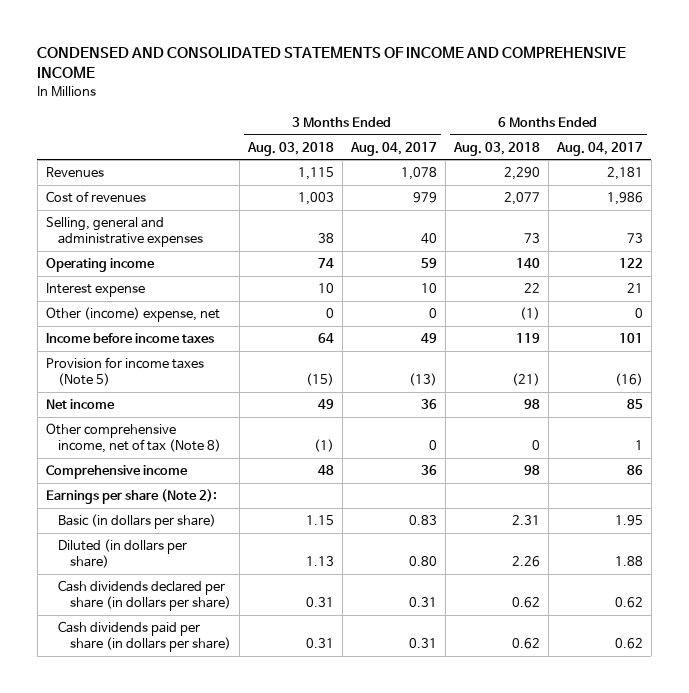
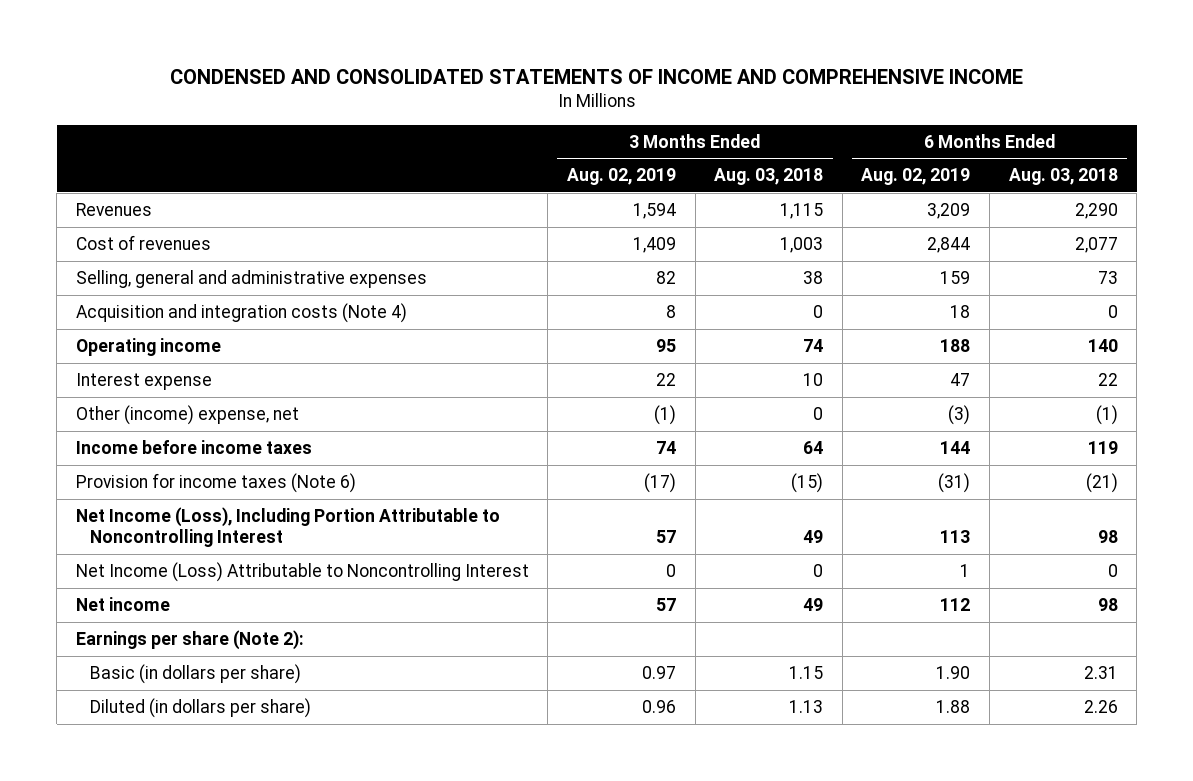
- | 3 Months Ended Aug. 03, 2018 | 3 Months Ended Aug. 04, 2017 | 6 Months Ended Aug. 03, 2018 | 6 Months Ended Aug. 04, 2017
+ | 3 Months Ended Aug. 02, 2019 | 3 Months Ended Aug. 03, 2018 | 6 Months Ended Aug. 02, 2019 | 6 Months Ended Aug. 03, 2018
+ Acquisition and integration costs (Note 4) | 8 | 0 | 18 | 0
- Provision for income taxes (Note 5) | (15) | (13) | (21) | (16)
+ Provision for income taxes (Note 6) | (17) | (15) | (31) | (21)
+ Net Income (Loss), Including Portion Attributable to Noncontrolling Interest | 57 | 49 | 113 | 98
+ Net Income (Loss) Attributable to Noncontrolling Interest | 0 | 0 | 1 | 0
- Other comprehensive income, net of tax (Note 8) | (1) | 0 | 0 | 1
- Comprehensive income | 48 | 36 | 98 | 86
- Cash dividends declared per share (in dollars per share) | 0.31 | 0.31 | 0.62 | 0.62
- Cash dividends paid per share (in dollars per share) | 0.31 | 0.31 | 0.62 | 0.62

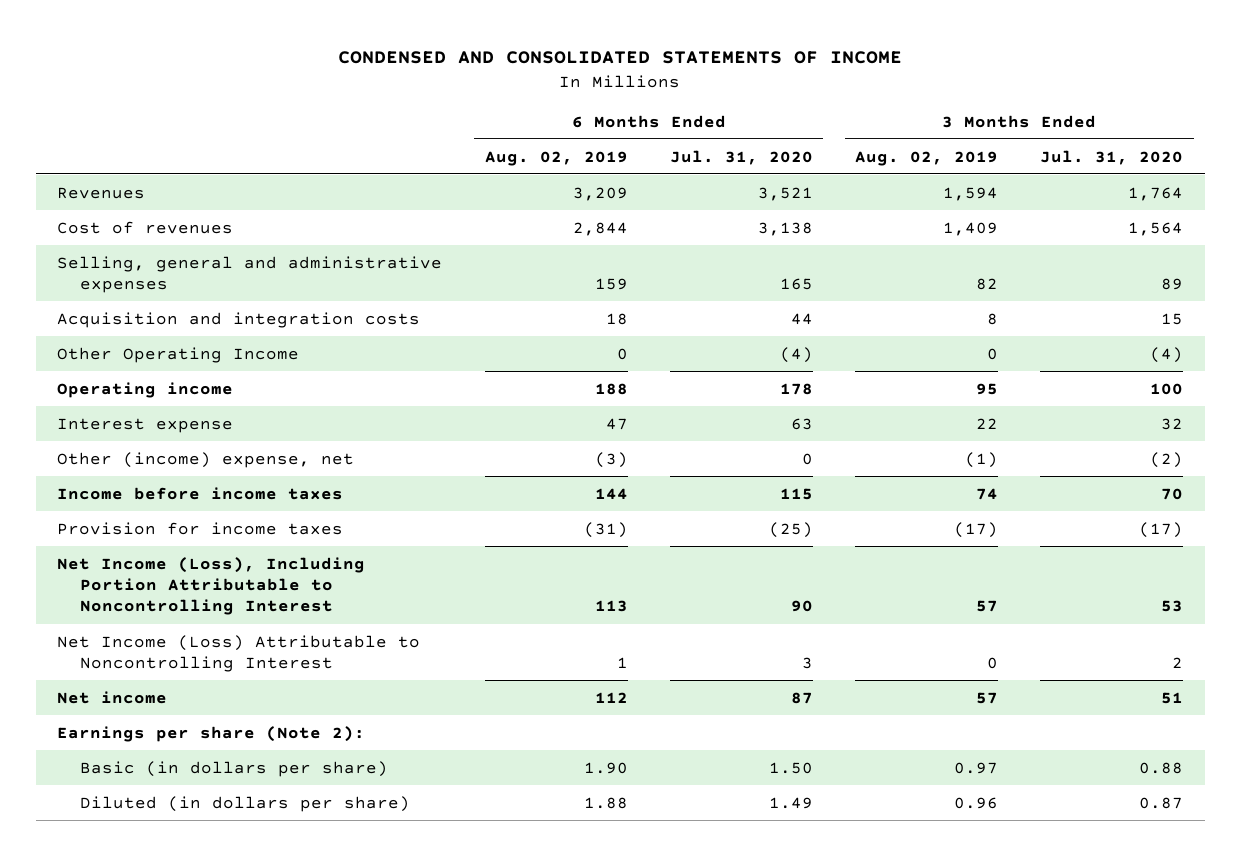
- CONDENSED AND CONSOLIDATED STATEMENTS OF INCOME AND COMPREHENSIVE INCOME
+ CONDENSED AND CONSOLIDATED STATEMENTS OF INCOME
- | 3 Months Ended Aug. 02, 2019 | 3 Months Ended Aug. 03, 2018 | 6 Months Ended Aug. 02, 2019 | 6 Months Ended Aug. 03, 2018
+ | 6 Months Ended Aug. 02, 2019 | 6 Months Ended Jul. 31, 2020 | 3 Months Ended Aug. 02, 2019 | 3 Months Ended Jul. 31, 2020
- Acquisition and integration costs (Note 4) | 8 | 0 | 18 | 0
+ Acquisition and integration costs | 18 | 44 | 8 | 15
+ Other Operating Income | 0 | (4) | 0 | (4)
- Provision for income taxes (Note 6) | (17) | (15) | (31) | (21)
+ Provision for income taxes | (31) | (25) | (17) | (17)

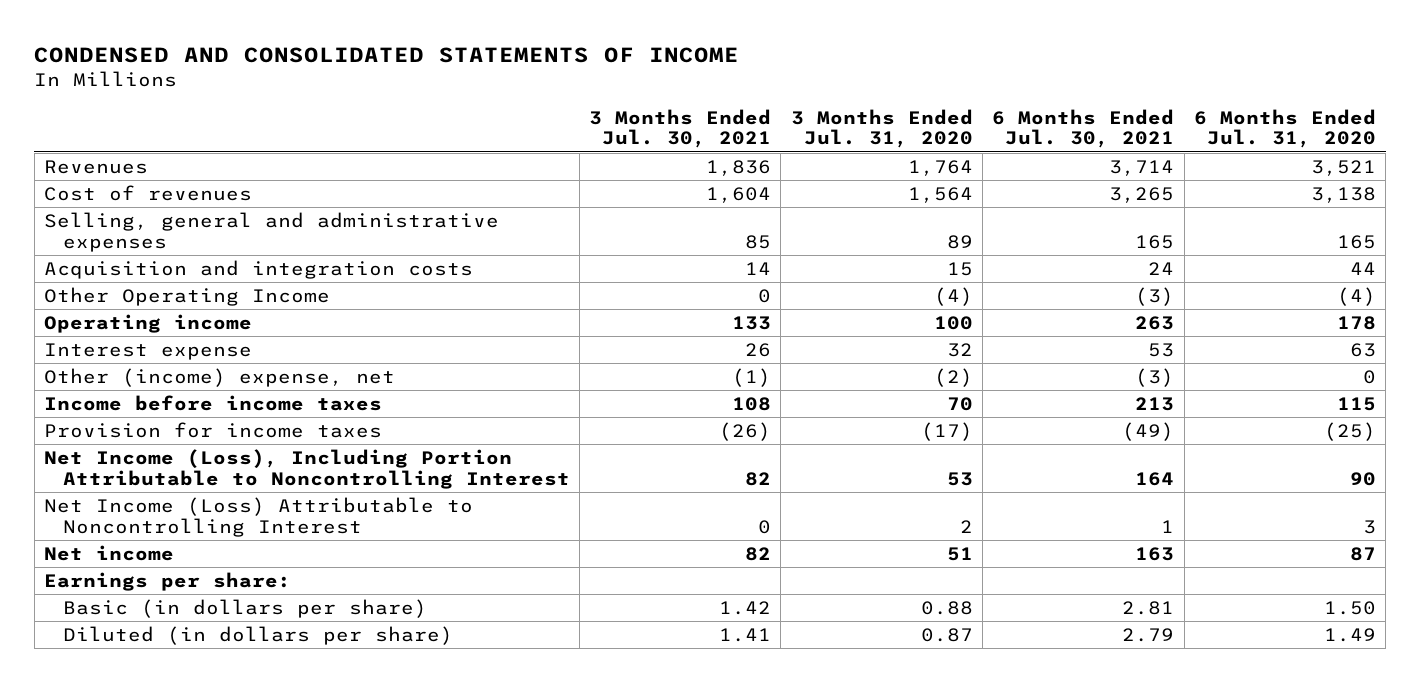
- | 6 Months Ended Aug. 02, 2019 | 6 Months Ended Jul. 31, 2020 | 3 Months Ended Aug. 02, 2019 | 3 Months Ended Jul. 31, 2020
+ | 3 Months Ended Jul. 30, 2021 | 3 Months Ended Jul. 31, 2020 | 6 Months Ended Jul. 30, 2021 | 6 Months Ended Jul. 31, 2020
- Earnings per share (Note 2):
+ Earnings per share:

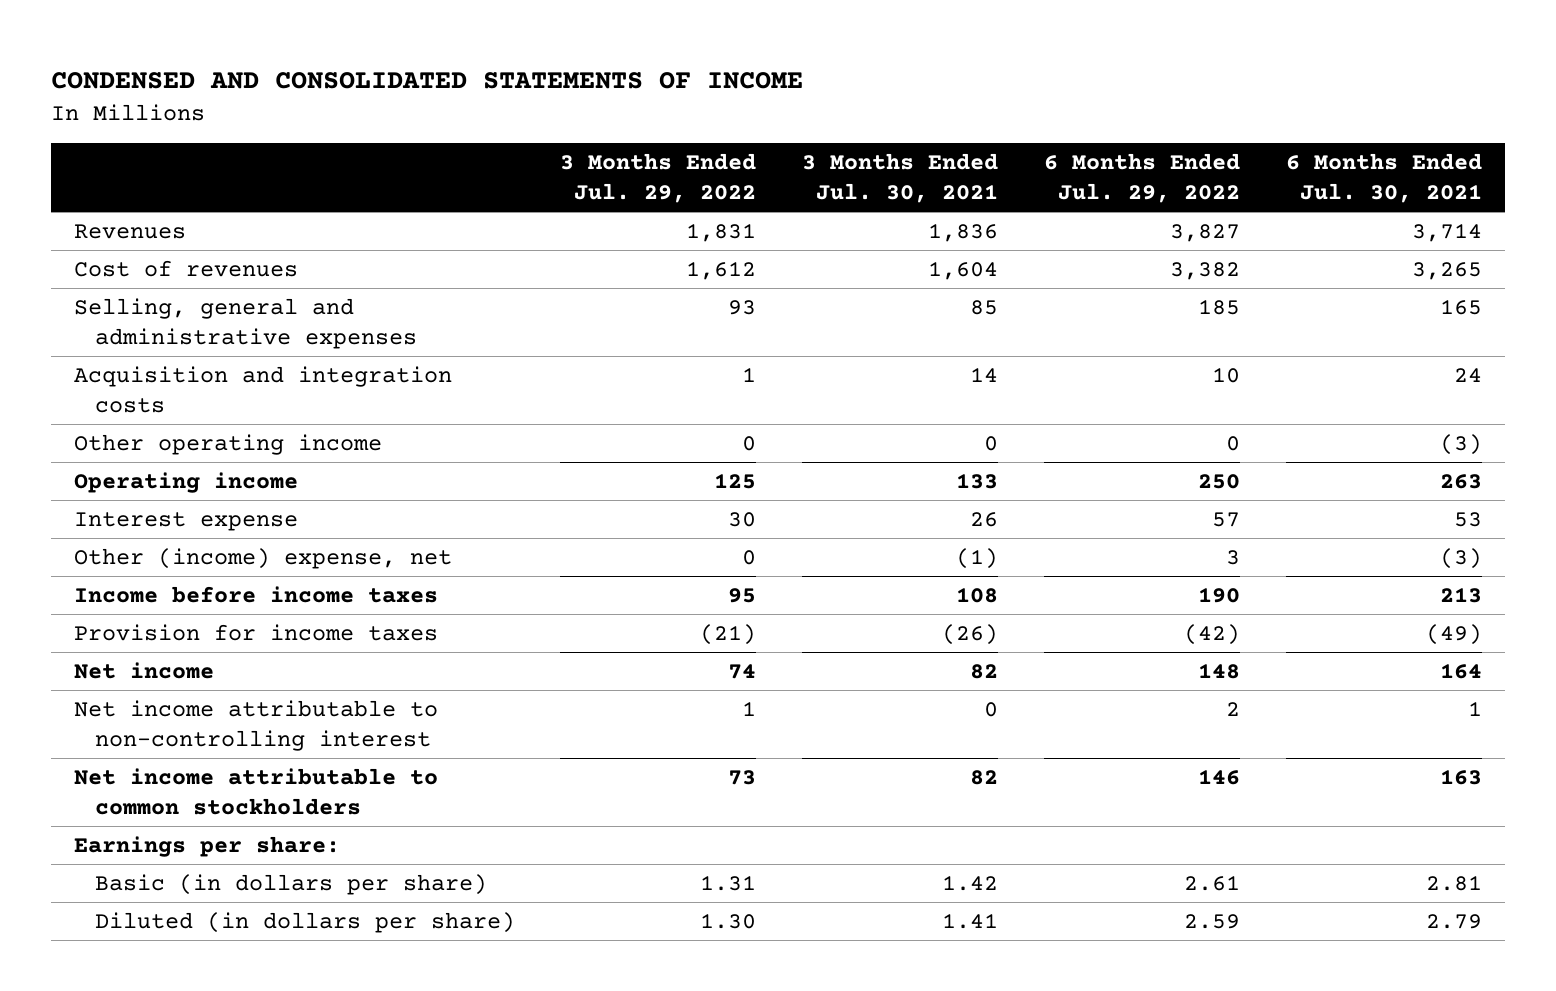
- | 3 Months Ended Jul. 30, 2021 | 3 Months Ended Jul. 31, 2020 | 6 Months Ended Jul. 30, 2021 | 6 Months Ended Jul. 31, 2020
+ | 3 Months Ended Jul. 29, 2022 | 3 Months Ended Jul. 30, 2021 | 6 Months Ended Jul. 29, 2022 | 6 Months Ended Jul. 30, 2021
- Other Operating Income | 0 | (4) | (3) | (4)
+ Other operating income | 0 | 0 | 0 | (3)
- Net Income (Loss), Including Portion Attributable to Noncontrolling Interest | 82 | 53 | 164 | 90
- Net Income (Loss) Attributable to Noncontrolling Interest | 0 | 2 | 1 | 3
- Net income | 82 | 51 | 163 | 87
+ Net income | 74 | 82 | 148 | 164
+ Net income attributable to non-controlling interest | 1 | 0 | 2 | 1
+ Net income attributable to common stockholders | 73 | 82 | 146 | 163

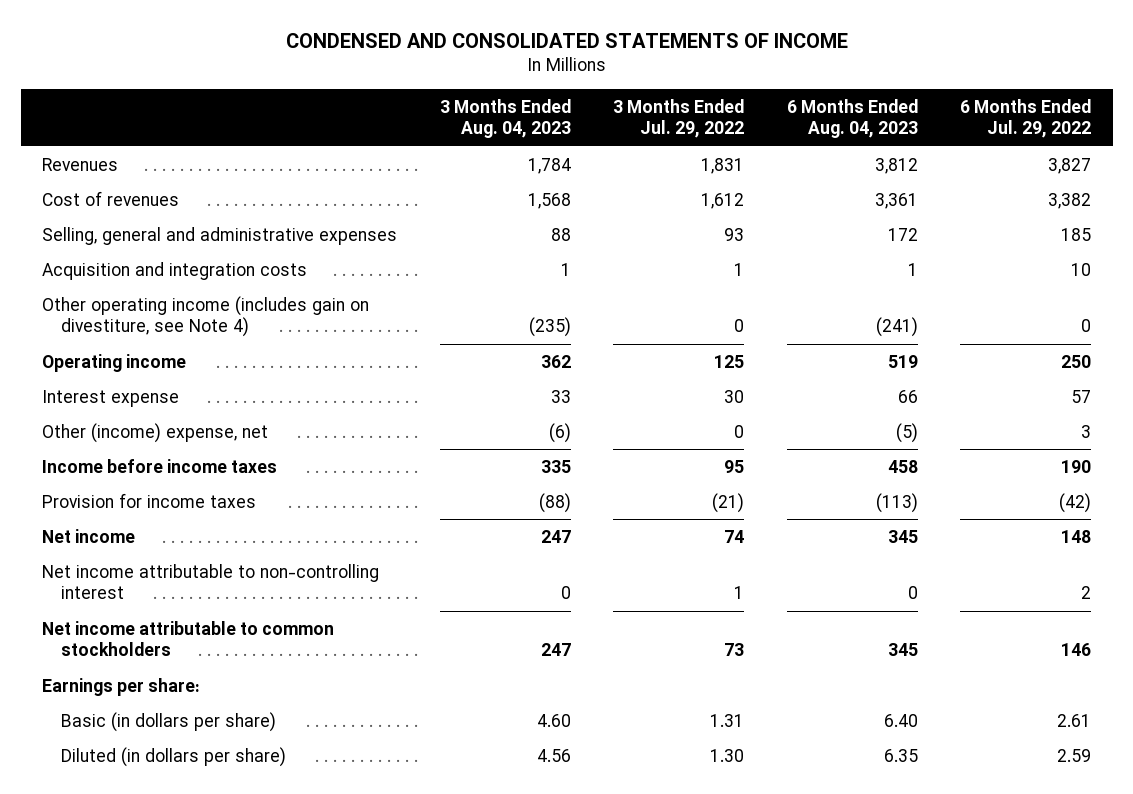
- | 3 Months Ended Jul. 29, 2022 | 3 Months Ended Jul. 30, 2021 | 6 Months Ended Jul. 29, 2022 | 6 Months Ended Jul. 30, 2021
+ | 3 Months Ended Aug. 04, 2023 | 3 Months Ended Jul. 29, 2022 | 6 Months Ended Aug. 04, 2023 | 6 Months Ended Jul. 29, 2022
- Other operating income | 0 | 0 | 0 | (3)
+ Other operating income (includes gain on divestiture, see Note 4) | (235) | 0 | (241) | 0

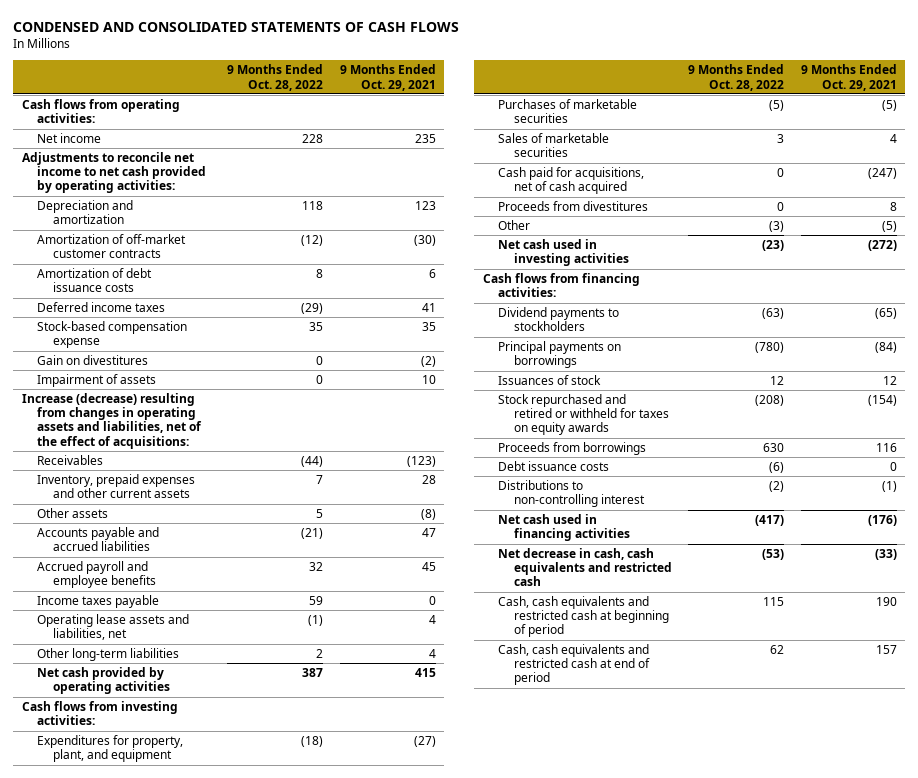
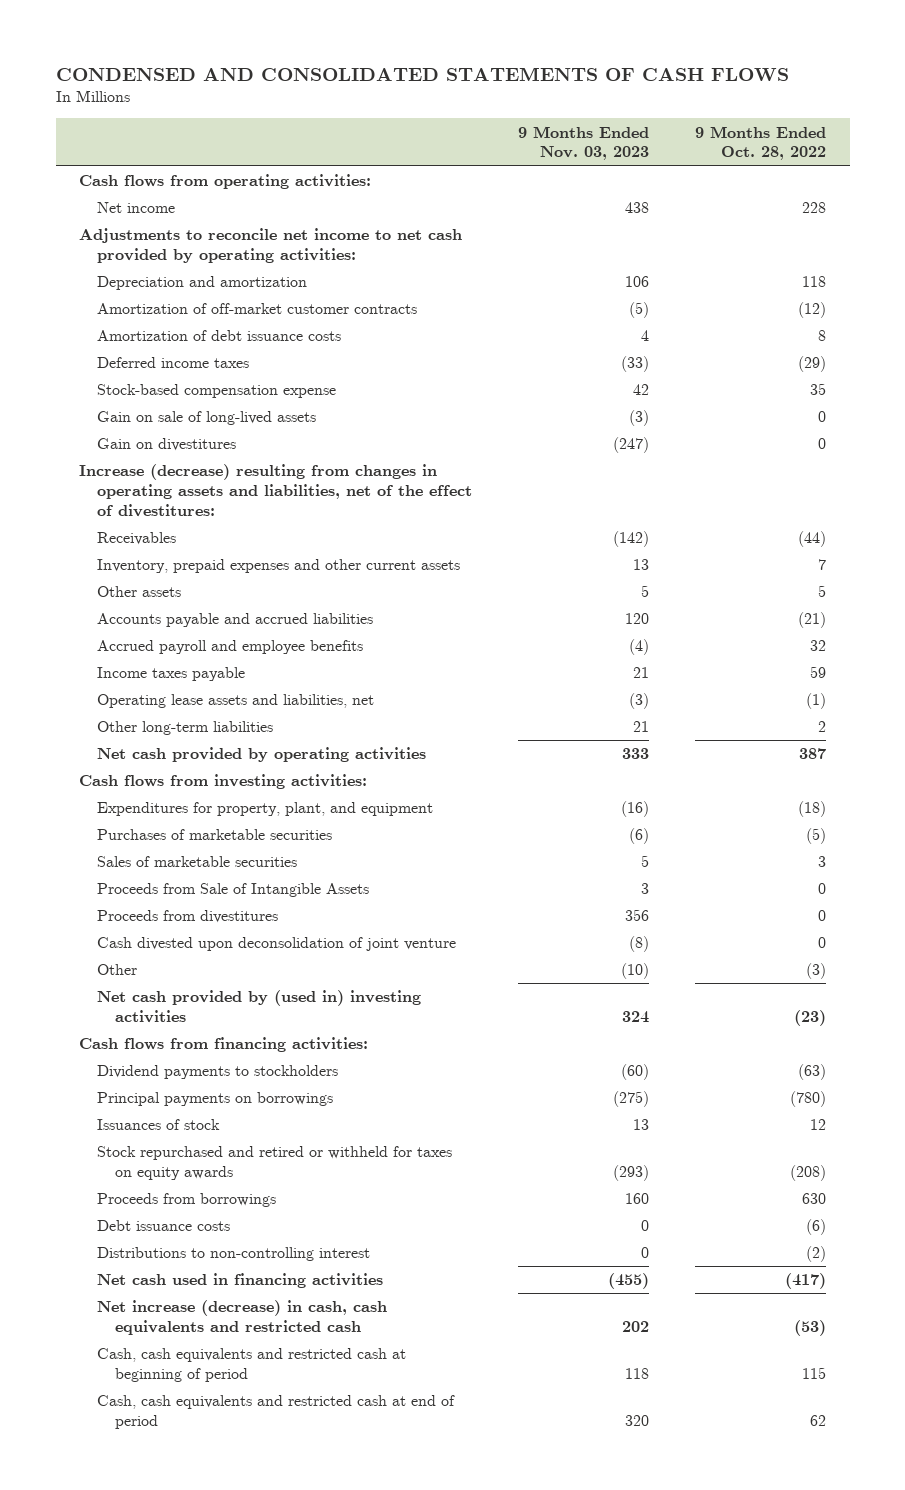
- | 9 Months Ended Oct. 28, 2022 | 9 Months Ended Oct. 29, 2021
+ | 9 Months Ended Nov. 03, 2023 | 9 Months Ended Oct. 28, 2022
+ Gain on sale of long-lived assets | (3) | 0
- Impairment of assets | 0 | 10
- Increase (decrease) resulting from changes in operating assets and liabilities, net of the effect of acquisitions:
+ Increase (decrease) resulting from changes in operating assets and liabilities, net of the effect of divestitures:
- Cash paid for acquisitions, net of cash acquired | 0 | (247)
+ Proceeds from Sale of Intangible Assets | 3 | 0
+ Cash divested upon deconsolidation of joint venture | (8) | 0
- Net cash used in investing activities | (23) | (272)
+ Net cash provided by (used in) investing activities | 324 | (23)
- Net decrease in cash, cash equivalents and restricted cash | (53) | (33)
+ Net increase (decrease) in cash, cash equivalents and restricted cash | 202 | (53)

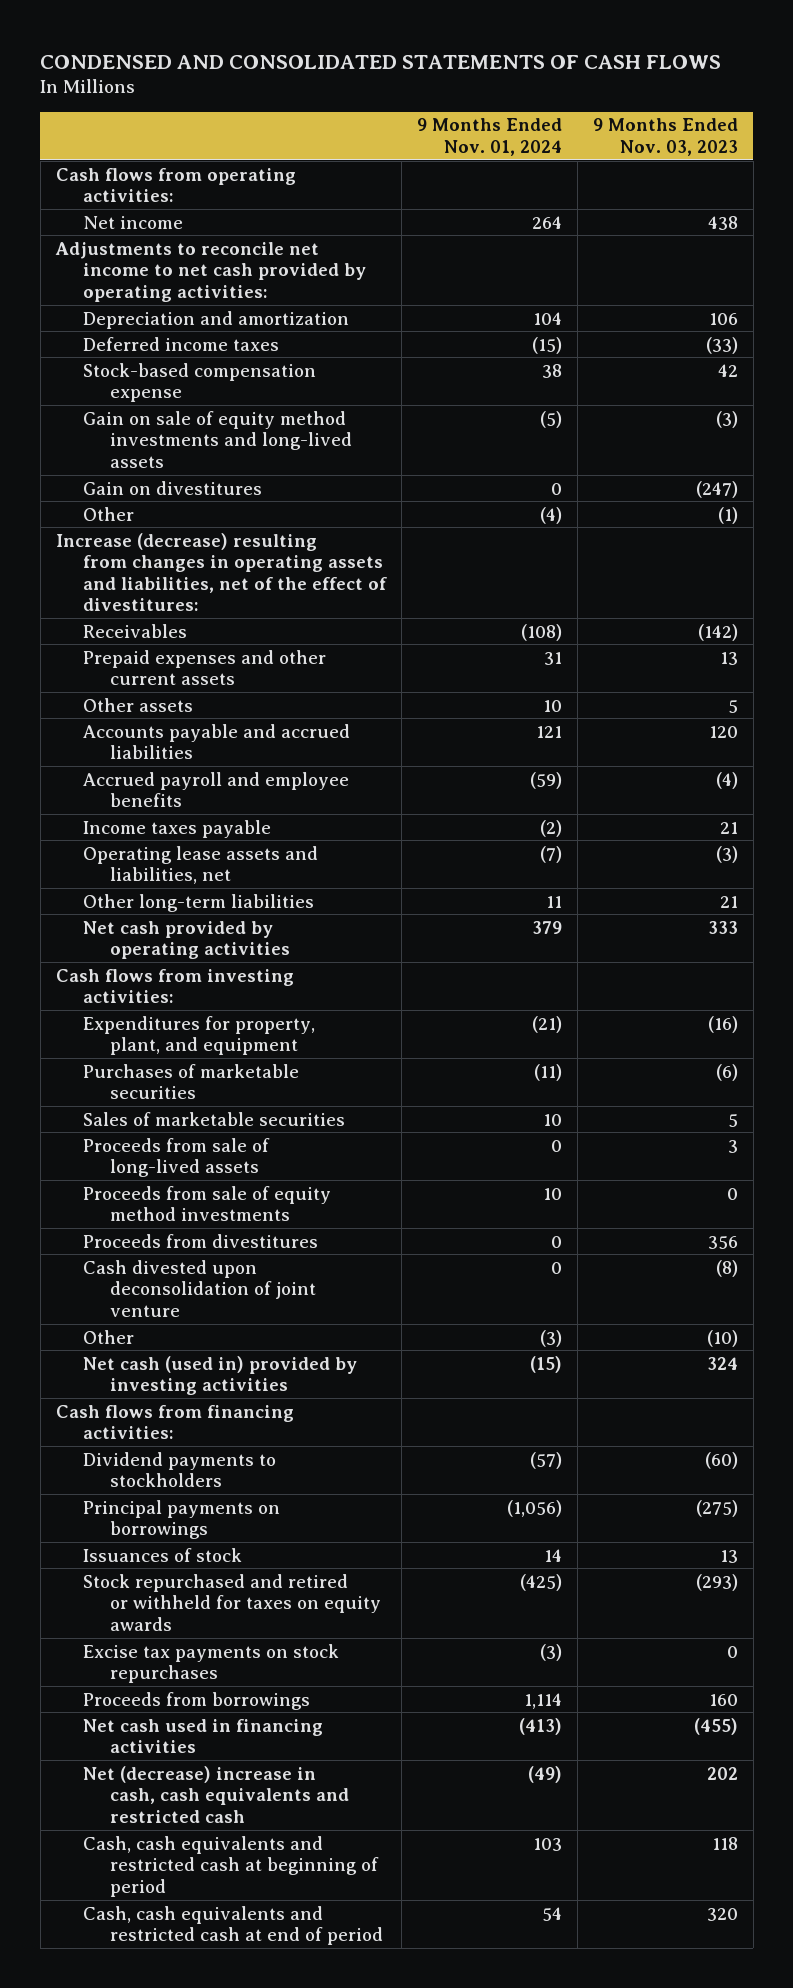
- | 9 Months Ended Nov. 03, 2023 | 9 Months Ended Oct. 28, 2022
+ | 9 Months Ended Nov. 01, 2024 | 9 Months Ended Nov. 03, 2023
- Amortization of off-market customer contracts | (5) | (12)
- Amortization of debt issuance costs | 4 | 8
- Gain on sale of long-lived assets | (3) | 0
+ Gain on sale of equity method investments and long-lived assets | (5) | (3)
+ Other | (4) | (1)
- Inventory, prepaid expenses and other current assets | 13 | 7
+ Prepaid expenses and other current assets | 31 | 13
- Proceeds from Sale of Intangible Assets | 3 | 0
+ Proceeds from sale of long-lived assets | 0 | 3
+ Proceeds from sale of equity method investments | 10 | 0
- Net cash provided by (used in) investing activities | 324 | (23)
+ Net cash (used in) provided by investing activities | (15) | 324
+ Excise tax payments on stock repurchases | (3) | 0
- Debt issuance costs | 0 | (6)
- Distributions to non-controlling interest | 0 | (2)
- Net increase (decrease) in cash, cash equivalents and restricted cash | 202 | (53)
+ Net (decrease) increase in cash, cash equivalents and restricted cash | (49) | 202

